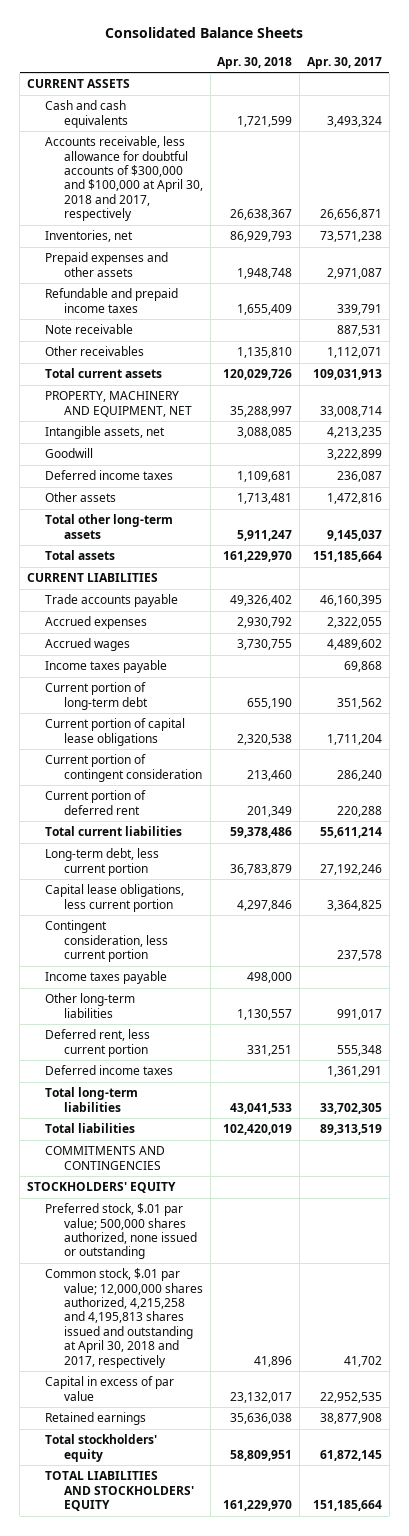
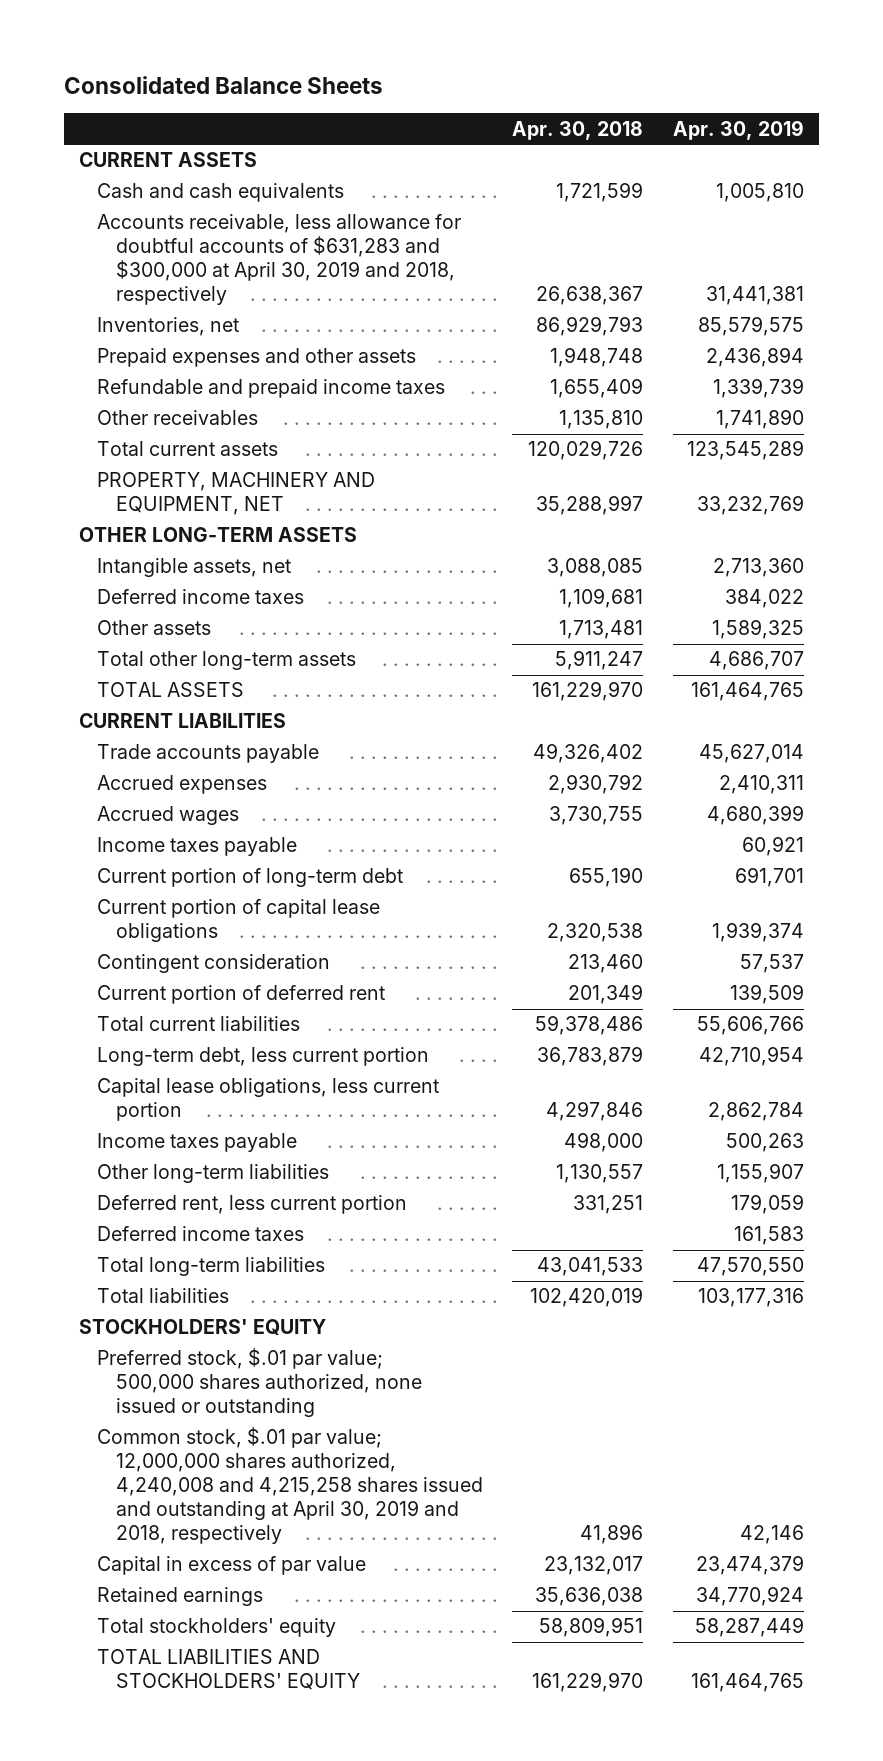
- | Apr. 30, 2018 | Apr. 30, 2017
+ | Apr. 30, 2018 | Apr. 30, 2019
- Accounts receivable, less allowance for doubtful accounts of $300,000 and $100,000 at April 30, 2018 and 2017, respectively | 26,638,367 | 26,656,871
+ Accounts receivable, less allowance for doubtful accounts of $631,283 and $300,000 at April 30, 2019 and 2018, respectively | 26,638,367 | 31,441,381
- Note receivable | | 887,531
+ OTHER LONG-TERM ASSETS
- Goodwill | | 3,222,899
- Total assets | 161,229,970 | 151,185,664
+ TOTAL ASSETS | 161,229,970 | 161,464,765
- Current portion of contingent consideration | 213,460 | 286,240
+ Contingent consideration | 213,460 | 57,537
- Contingent consideration, less current portion | | 237,578
- COMMITMENTS AND CONTINGENCIES
- Common stock, $.01 par value; 12,000,000 shares authorized, 4,215,258 and 4,195,813 shares issued and outstanding at April 30, 2018 and 2017, respectively | 41,896 | 41,702
+ Common stock, $.01 par value; 12,000,000 shares authorized, 4,240,008 and 4,215,258 shares issued and outstanding at April 30, 2019 and 2018, respectively | 41,896 | 42,146

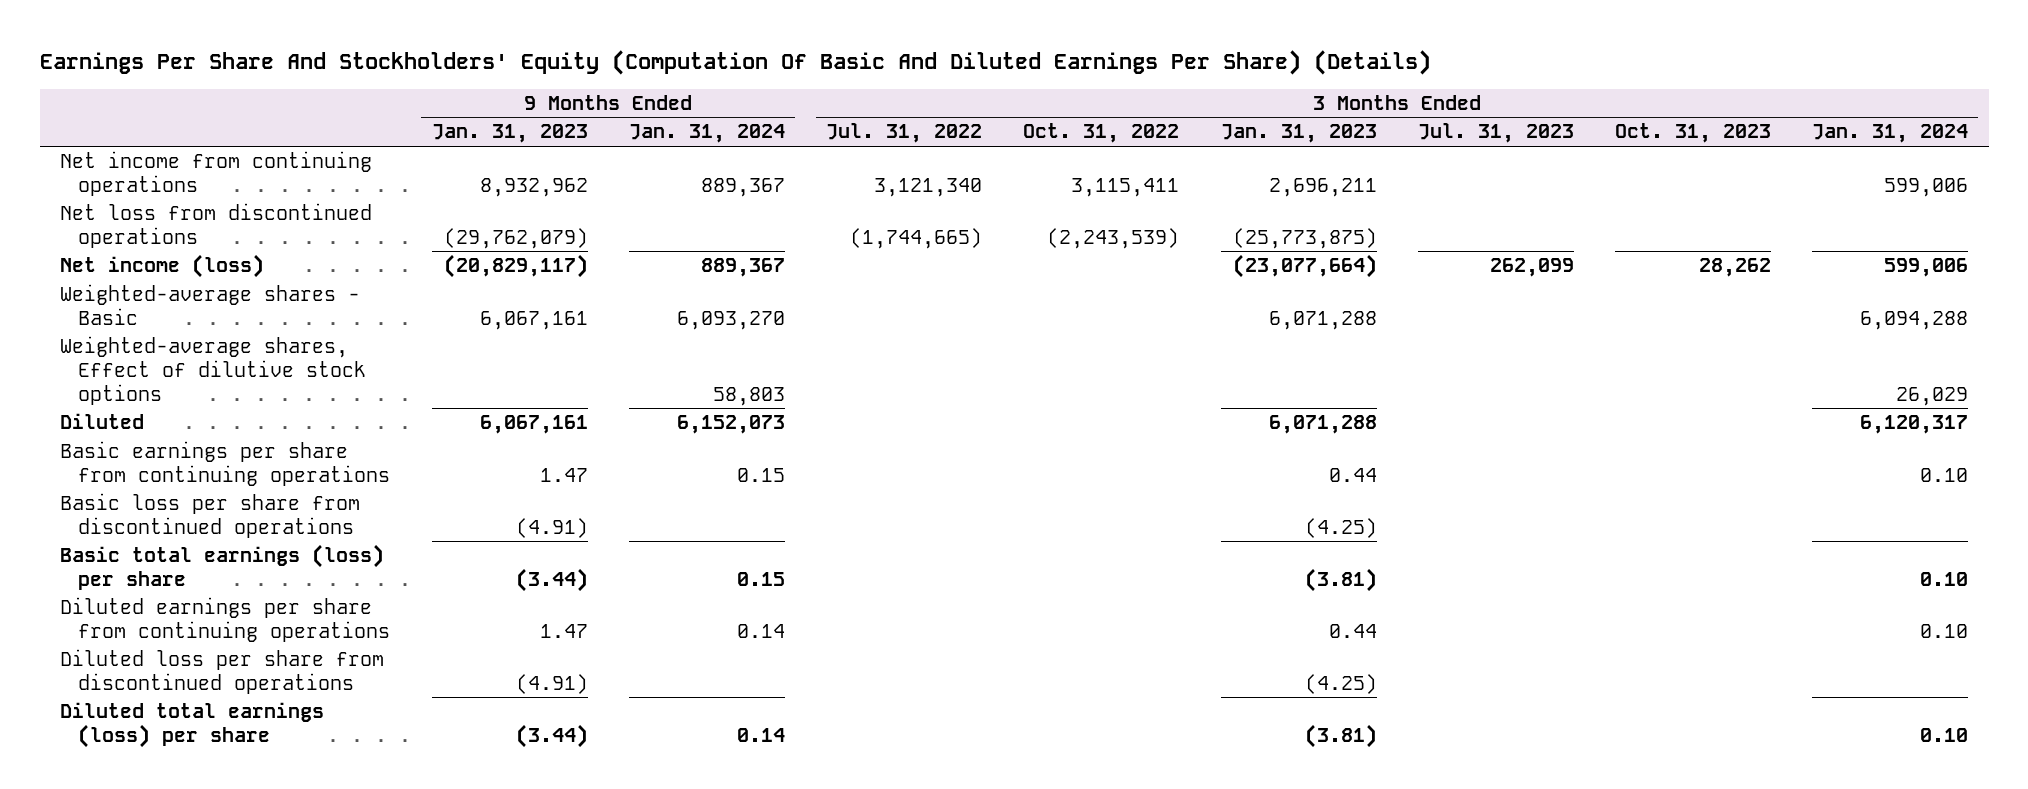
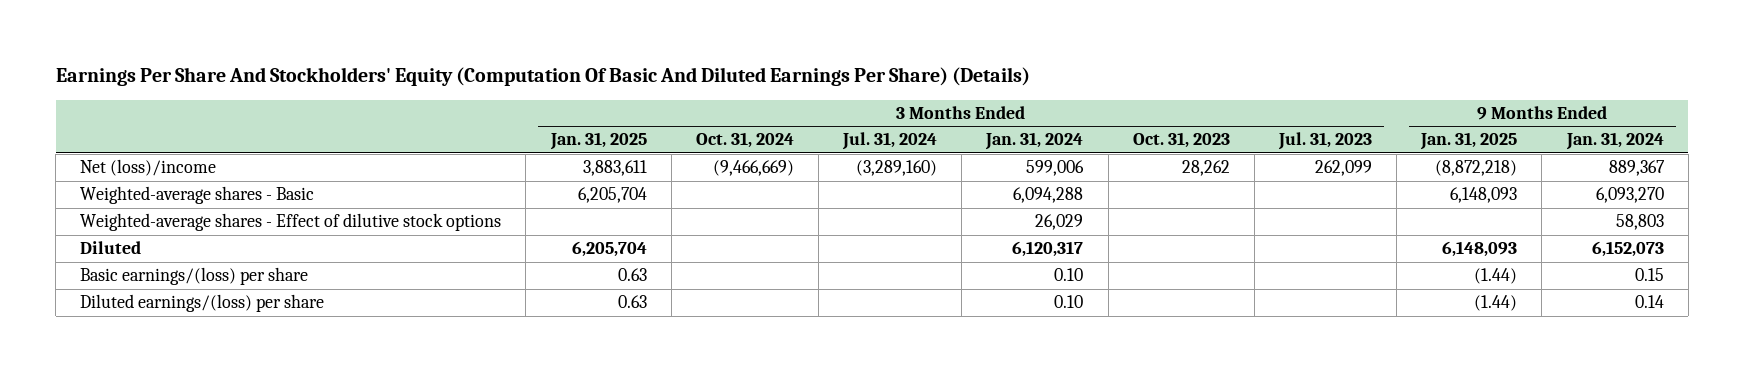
- | 9 Months Ended Jan. 31, 2023 | 9 Months Ended Jan. 31, 2024 | 3 Months Ended Jul. 31, 2022 | 3 Months Ended Oct. 31, 2022 | 3 Months Ended Jan. 31, 2023 | 3 Months Ended Jul. 31, 2023 | 3 Months Ended Oct. 31, 2023 | 3 Months Ended Jan. 31, 2024
+ | 3 Months Ended Jan. 31, 2025 | 3 Months Ended Oct. 31, 2024 | 3 Months Ended Jul. 31, 2024 | 3 Months Ended Jan. 31, 2024 | 3 Months Ended Oct. 31, 2023 | 3 Months Ended Jul. 31, 2023 | 9 Months Ended Jan. 31, 2025 | 9 Months Ended Jan. 31, 2024
- Net income from continuing operations | 8,932,962 | 889,367 | 3,121,340 | 3,115,411 | 2,696,211 | | | 599,006
- Net loss from discontinued operations | (29,762,079) | | (1,744,665) | (2,243,539) | (25,773,875) | | |
- Net income (loss) | (20,829,117) | 889,367 | | | (23,077,664) | 262,099 | 28,262 | 599,006
+ Net (loss)/income | 3,883,611 | (9,466,669) | (3,289,160) | 599,006 | 28,262 | 262,099 | (8,872,218) | 889,367
- Weighted-average shares, Effect of dilutive stock options | | 58,803 | | | | | | 26,029
+ Weighted-average shares - Effect of dilutive stock options | | | | 26,029 | | | | 58,803
- Basic earnings per share from continuing operations | 1.47 | 0.15 | | | 0.44 | | | 0.10
- Basic loss per share from discontinued operations | (4.91) | | | | (4.25) | | |
- Basic total earnings (loss) per share | (3.44) | 0.15 | | | (3.81) | | | 0.10
- Diluted earnings per share from continuing operations | 1.47 | 0.14 | | | 0.44 | | | 0.10
- Diluted loss per share from discontinued operations | (4.91) | | | | (4.25) | | |
- Diluted total earnings (loss) per share | (3.44) | 0.14 | | | (3.81) | | | 0.10
+ Basic earnings/(loss) per share | 0.63 | | | 0.10 | | | (1.44) | 0.15
+ Diluted earnings/(loss) per share | 0.63 | | | 0.10 | | | (1.44) | 0.14

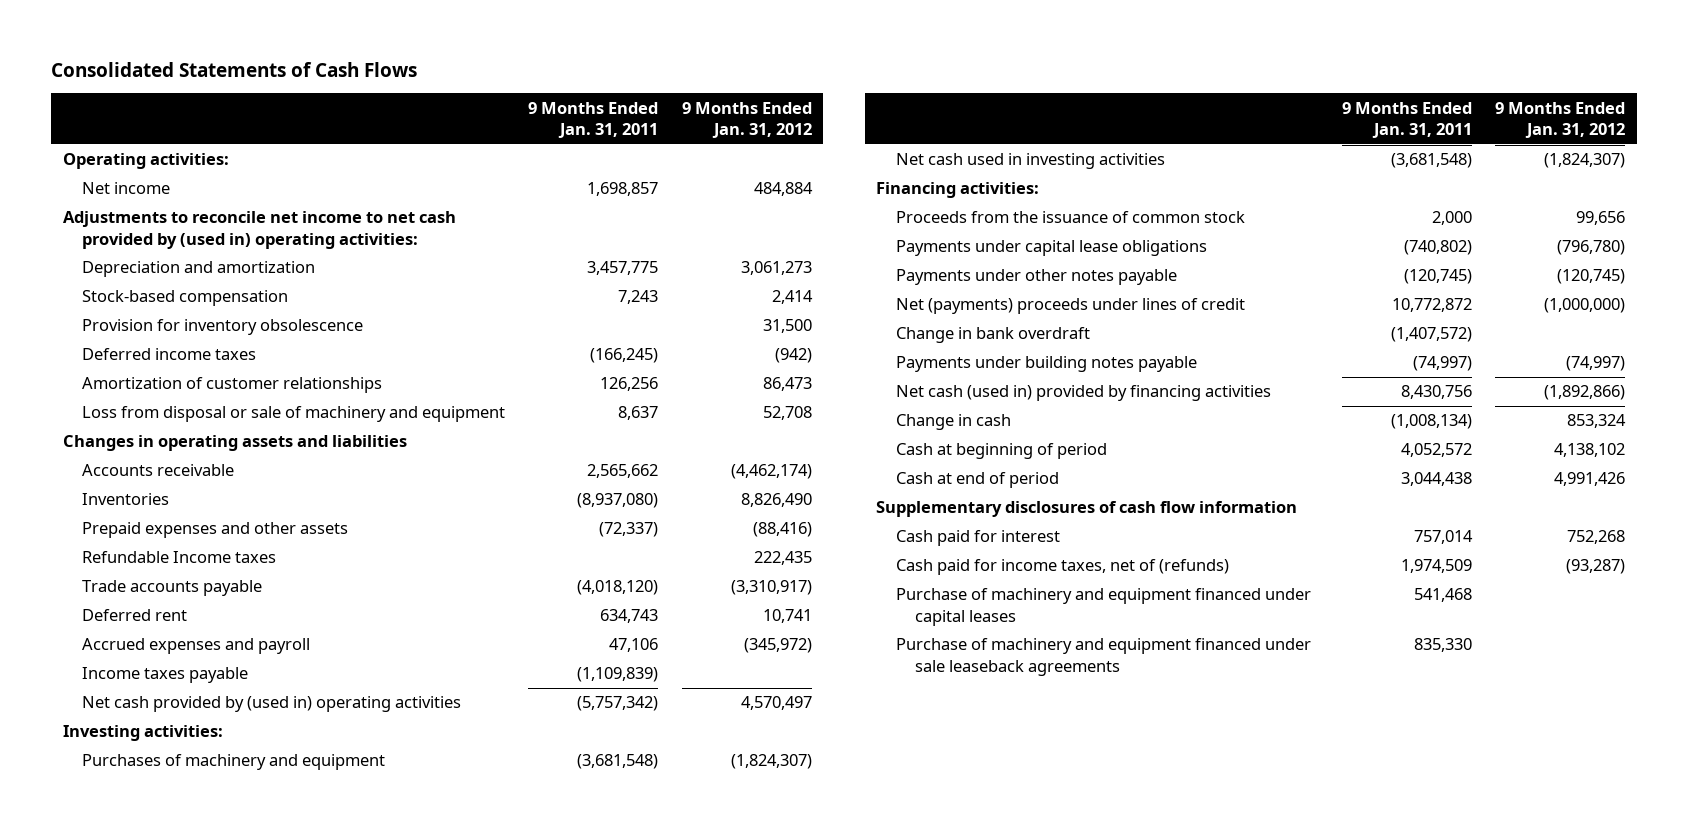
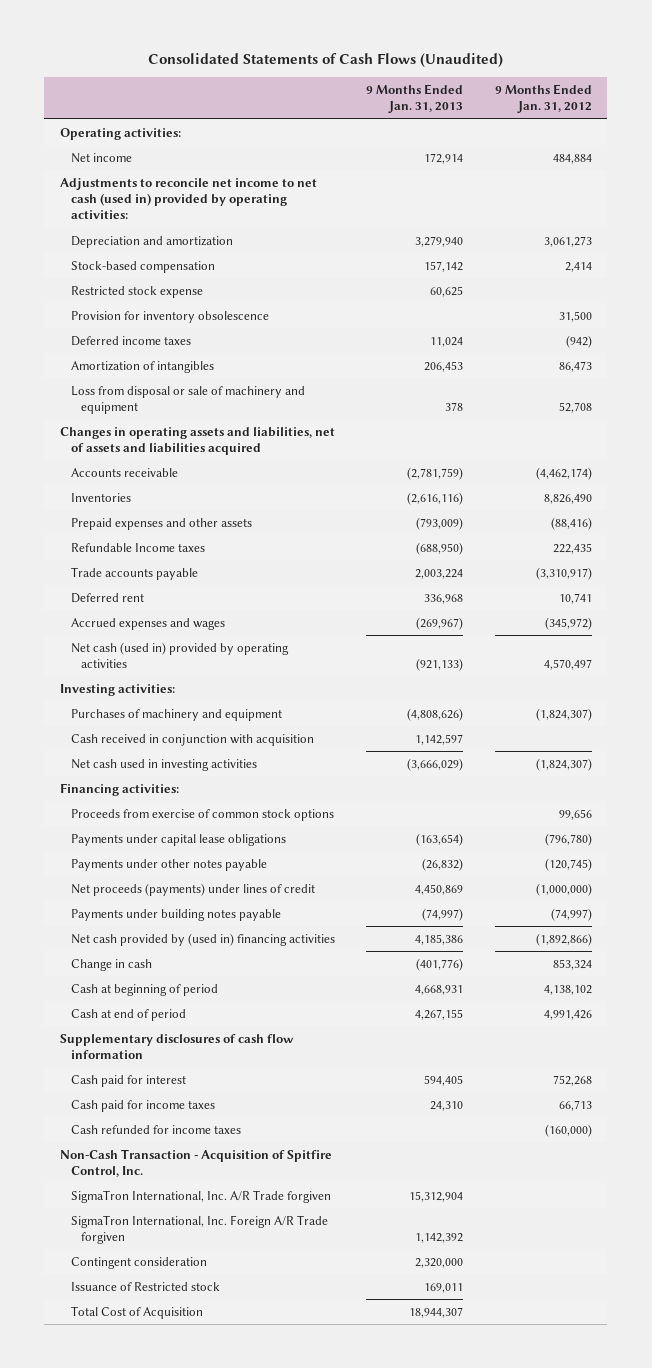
- Consolidated Statements of Cash Flows
+ Consolidated Statements of Cash Flows (Unaudited)
- | 9 Months Ended Jan. 31, 2011 | 9 Months Ended Jan. 31, 2012
+ | 9 Months Ended Jan. 31, 2013 | 9 Months Ended Jan. 31, 2012
- Adjustments to reconcile net income to net cash provided by (used in) operating activities:
+ Adjustments to reconcile net income to net cash (used in) provided by operating activities:
+ Restricted stock expense | 60,625 |
- Amortization of customer relationships | 126,256 | 86,473
+ Amortization of intangibles | 206,453 | 86,473
- Changes in operating assets and liabilities
+ Changes in operating assets and liabilities, net of assets and liabilities acquired
- Accrued expenses and payroll | 47,106 | (345,972)
- Income taxes payable | (1,109,839) |
- Net cash provided by (used in) operating activities | (5,757,342) | 4,570,497
+ Accrued expenses and wages | (269,967) | (345,972)
+ Net cash (used in) provided by operating activities | (921,133) | 4,570,497
+ Cash received in conjunction with acquisition | 1,142,597 |
- Proceeds from the issuance of common stock | 2,000 | 99,656
+ Proceeds from exercise of common stock options | | 99,656
- Net (payments) proceeds under lines of credit | 10,772,872 | (1,000,000)
- Change in bank overdraft | (1,407,572) |
+ Net proceeds (payments) under lines of credit | 4,450,869 | (1,000,000)
- Net cash (used in) provided by financing activities | 8,430,756 | (1,892,866)
+ Net cash provided by (used in) financing activities | 4,185,386 | (1,892,866)
- Cash paid for income taxes, net of (refunds) | 1,974,509 | (93,287)
- Purchase of machinery and equipment financed under capital leases | 541,468 |
- Purchase of machinery and equipment financed under sale leaseback agreements | 835,330 |
+ Cash paid for income taxes | 24,310 | 66,713
+ Cash refunded for income taxes | | (160,000)
+ Non-Cash Transaction - Acquisition of Spitfire Control, Inc.
+ SigmaTron International, Inc. A/R Trade forgiven | 15,312,904 |
+ SigmaTron International, Inc. Foreign A/R Trade forgiven | 1,142,392 |
+ Contingent consideration | 2,320,000 |
+ Issuance of Restricted stock | 169,011 |
+ Total Cost of Acquisition | 18,944,307 |

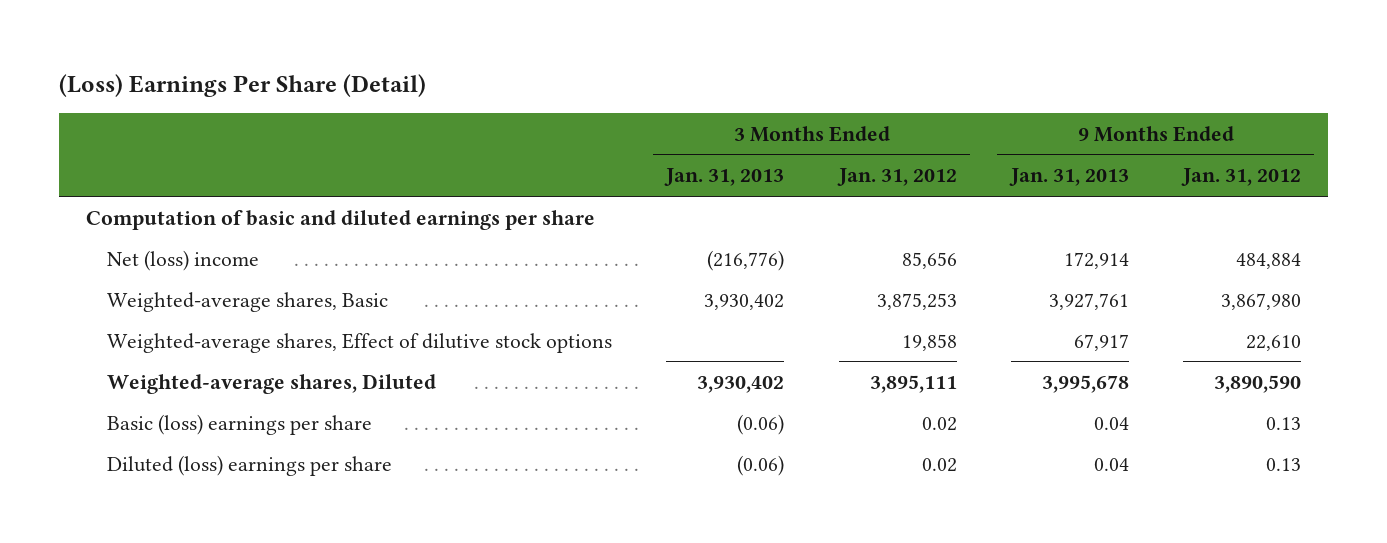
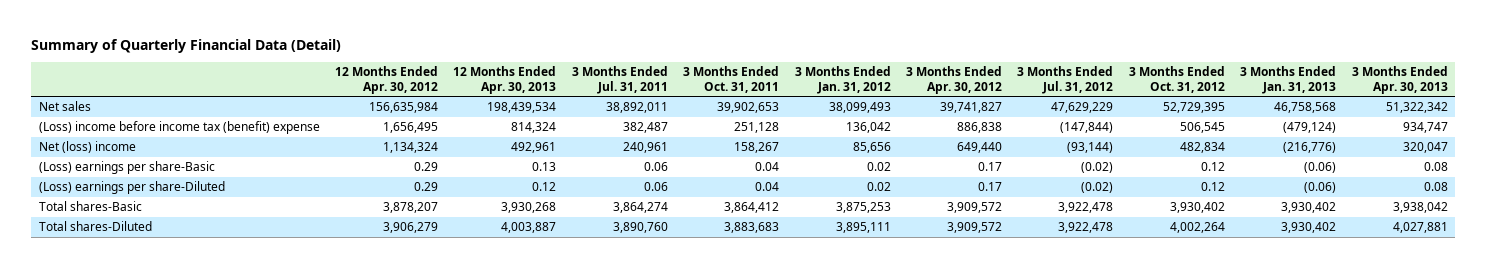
- (Loss) Earnings Per Share (Detail)
+ Summary of Quarterly Financial Data (Detail)
- | 3 Months Ended Jan. 31, 2013 | 3 Months Ended Jan. 31, 2012 | 9 Months Ended Jan. 31, 2013 | 9 Months Ended Jan. 31, 2012
+ | 12 Months Ended Apr. 30, 2012 | 12 Months Ended Apr. 30, 2013 | 3 Months Ended Jul. 31, 2011 | 3 Months Ended Oct. 31, 2011 | 3 Months Ended Jan. 31, 2012 | 3 Months Ended Apr. 30, 2012 | 3 Months Ended Jul. 31, 2012 | 3 Months Ended Oct. 31, 2012 | 3 Months Ended Jan. 31, 2013 | 3 Months Ended Apr. 30, 2013
- Computation of basic and diluted earnings per share
+ Net sales | 156,635,984 | 198,439,534 | 38,892,011 | 39,902,653 | 38,099,493 | 39,741,827 | 47,629,229 | 52,729,395 | 46,758,568 | 51,322,342
+ (Loss) income before income tax (benefit) expense | 1,656,495 | 814,324 | 382,487 | 251,128 | 136,042 | 886,838 | (147,844) | 506,545 | (479,124) | 934,747
- Weighted-average shares, Basic | 3,930,402 | 3,875,253 | 3,927,761 | 3,867,980
- Weighted-average shares, Effect of dilutive stock options | | 19,858 | 67,917 | 22,610
- Weighted-average shares, Diluted | 3,930,402 | 3,895,111 | 3,995,678 | 3,890,590
- Basic (loss) earnings per share | (0.06) | 0.02 | 0.04 | 0.13
- Diluted (loss) earnings per share | (0.06) | 0.02 | 0.04 | 0.13
+ (Loss) earnings per share-Basic | 0.29 | 0.13 | 0.06 | 0.04 | 0.02 | 0.17 | (0.02) | 0.12 | (0.06) | 0.08
+ (Loss) earnings per share-Diluted | 0.29 | 0.12 | 0.06 | 0.04 | 0.02 | 0.17 | (0.02) | 0.12 | (0.06) | 0.08
+ Total shares-Basic | 3,878,207 | 3,930,268 | 3,864,274 | 3,864,412 | 3,875,253 | 3,909,572 | 3,922,478 | 3,930,402 | 3,930,402 | 3,938,042
+ Total shares-Diluted | 3,906,279 | 4,003,887 | 3,890,760 | 3,883,683 | 3,895,111 | 3,909,572 | 3,922,478 | 4,002,264 | 3,930,402 | 4,027,881

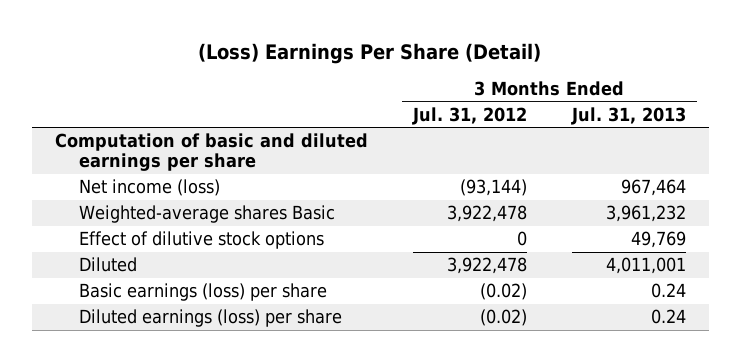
- Summary of Quarterly Financial Data (Detail)
+ (Loss) Earnings Per Share (Detail)
- | 12 Months Ended Apr. 30, 2012 | 12 Months Ended Apr. 30, 2013 | 3 Months Ended Jul. 31, 2011 | 3 Months Ended Oct. 31, 2011 | 3 Months Ended Jan. 31, 2012 | 3 Months Ended Apr. 30, 2012 | 3 Months Ended Jul. 31, 2012 | 3 Months Ended Oct. 31, 2012 | 3 Months Ended Jan. 31, 2013 | 3 Months Ended Apr. 30, 2013
+ | 3 Months Ended Jul. 31, 2012 | 3 Months Ended Jul. 31, 2013
- Net sales | 156,635,984 | 198,439,534 | 38,892,011 | 39,902,653 | 38,099,493 | 39,741,827 | 47,629,229 | 52,729,395 | 46,758,568 | 51,322,342
- (Loss) income before income tax (benefit) expense | 1,656,495 | 814,324 | 382,487 | 251,128 | 136,042 | 886,838 | (147,844) | 506,545 | (479,124) | 934,747
- Net (loss) income | 1,134,324 | 492,961 | 240,961 | 158,267 | 85,656 | 649,440 | (93,144) | 482,834 | (216,776) | 320,047
- (Loss) earnings per share-Basic | 0.29 | 0.13 | 0.06 | 0.04 | 0.02 | 0.17 | (0.02) | 0.12 | (0.06) | 0.08
- (Loss) earnings per share-Diluted | 0.29 | 0.12 | 0.06 | 0.04 | 0.02 | 0.17 | (0.02) | 0.12 | (0.06) | 0.08
- Total shares-Basic | 3,878,207 | 3,930,268 | 3,864,274 | 3,864,412 | 3,875,253 | 3,909,572 | 3,922,478 | 3,930,402 | 3,930,402 | 3,938,042
- Total shares-Diluted | 3,906,279 | 4,003,887 | 3,890,760 | 3,883,683 | 3,895,111 | 3,909,572 | 3,922,478 | 4,002,264 | 3,930,402 | 4,027,881
+ Computation of basic and diluted earnings per share
+ Net income (loss) | (93,144) | 967,464
+ Weighted-average shares Basic | 3,922,478 | 3,961,232
+ Effect of dilutive stock options | 0 | 49,769
+ Diluted | 3,922,478 | 4,011,001
+ Basic earnings (loss) per share | (0.02) | 0.24
+ Diluted earnings (loss) per share | (0.02) | 0.24

